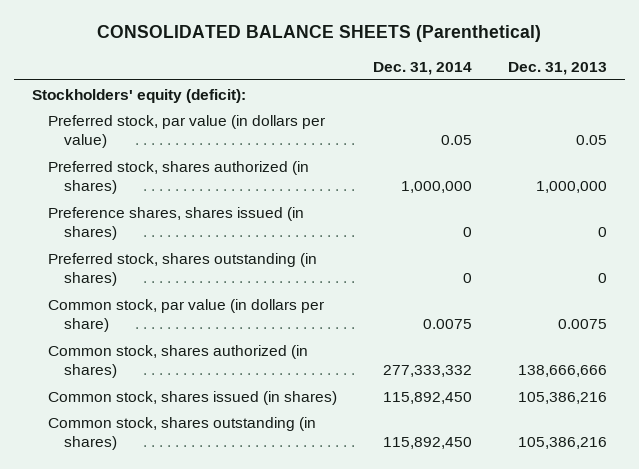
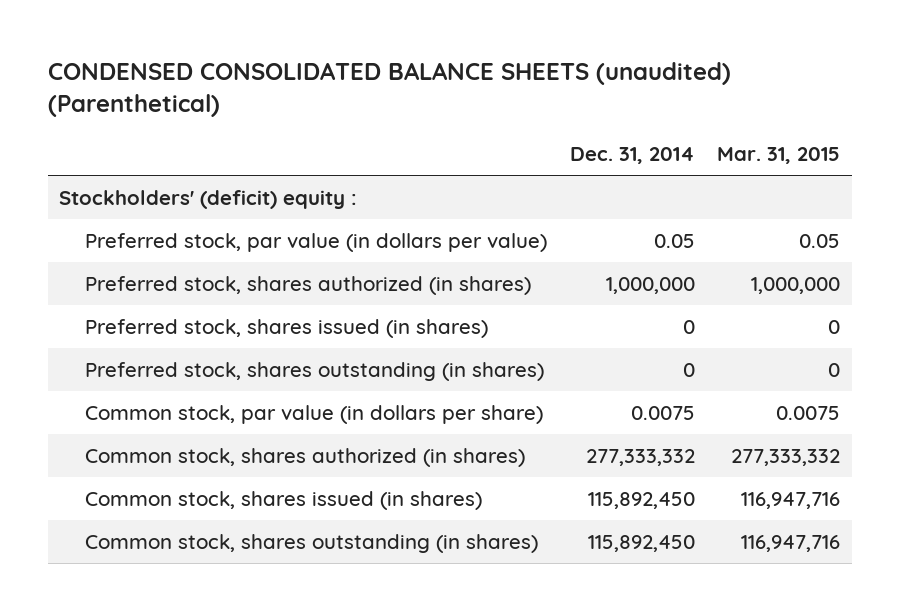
- CONSOLIDATED BALANCE SHEETS (Parenthetical)
+ CONDENSED CONSOLIDATED BALANCE SHEETS (unaudited) (Parenthetical)
- | Dec. 31, 2014 | Dec. 31, 2013
+ | Dec. 31, 2014 | Mar. 31, 2015
- Stockholders' equity (deficit):
+ Stockholders' (deficit) equity :
- Preference shares, shares issued (in shares) | 0 | 0
+ Preferred stock, shares issued (in shares) | 0 | 0

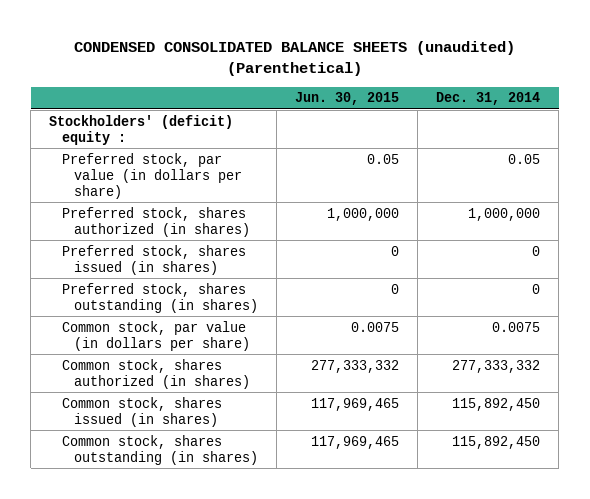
- | Dec. 31, 2014 | Mar. 31, 2015
+ | Jun. 30, 2015 | Dec. 31, 2014
- Preferred stock, par value (in dollars per value) | 0.05 | 0.05
+ Preferred stock, par value (in dollars per share) | 0.05 | 0.05

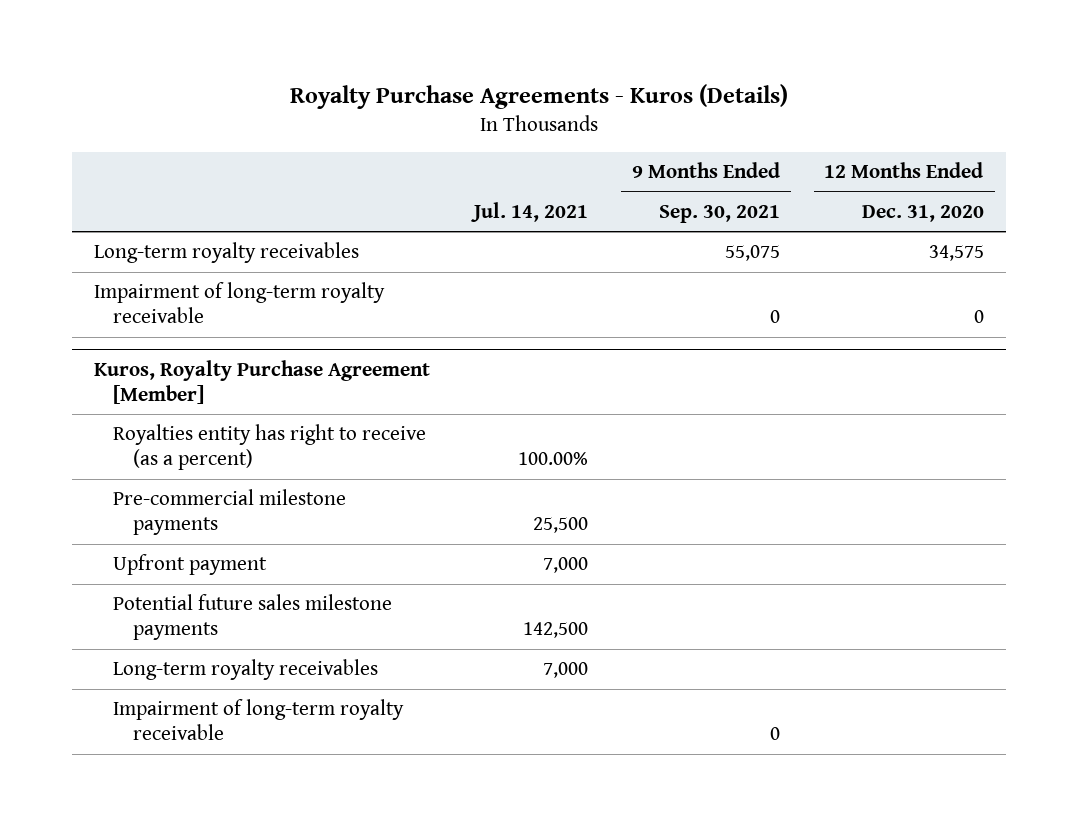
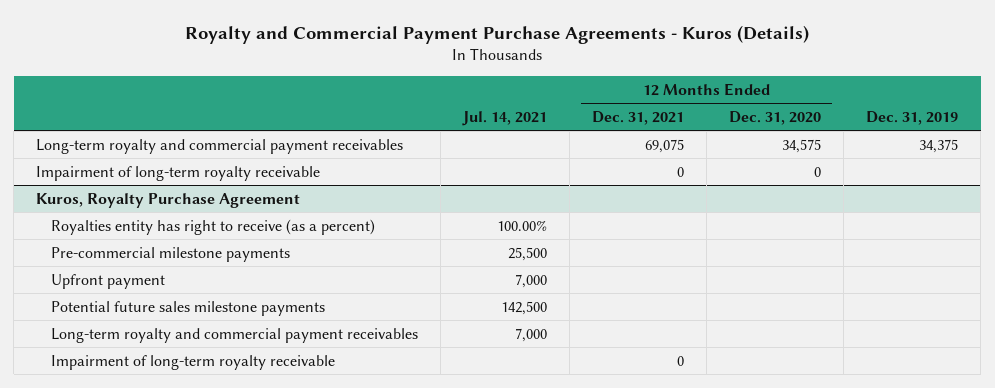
- Royalty Purchase Agreements - Kuros (Details)
+ Royalty and Commercial Payment Purchase Agreements - Kuros (Details)
- | Jul. 14, 2021 | 9 Months Ended Sep. 30, 2021 | 12 Months Ended Dec. 31, 2020
+ | Jul. 14, 2021 | 12 Months Ended Dec. 31, 2021 | 12 Months Ended Dec. 31, 2020 | Dec. 31, 2019
- Long-term royalty receivables | | 55,075 | 34,575
+ Long-term royalty and commercial payment receivables | | 69,075 | 34,575 | 34,375
- Kuros, Royalty Purchase Agreement [Member]
+ Kuros, Royalty Purchase Agreement
- Long-term royalty receivables | 7,000 | |
+ Long-term royalty and commercial payment receivables | 7,000 | | |

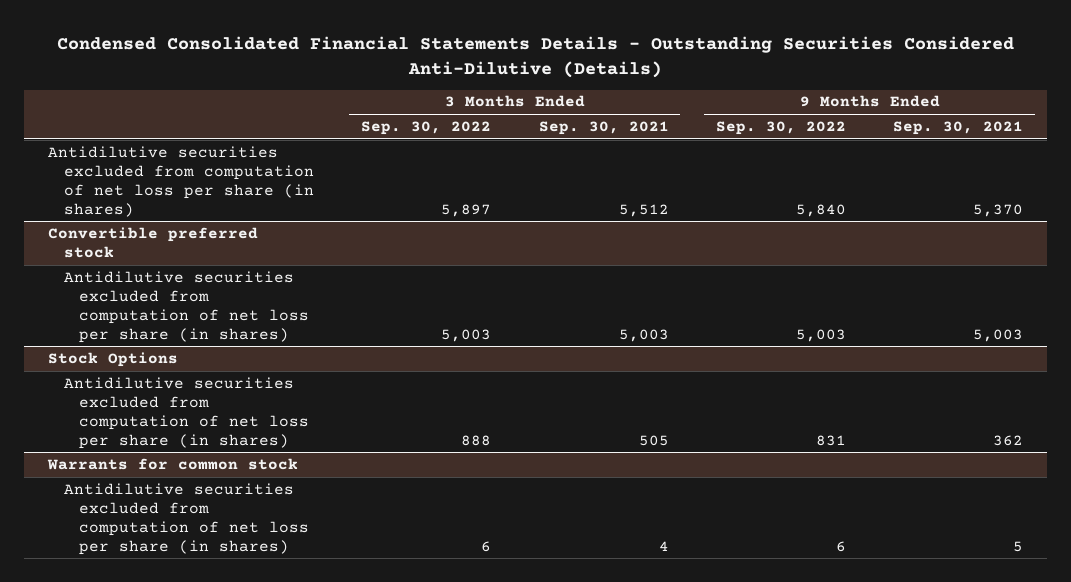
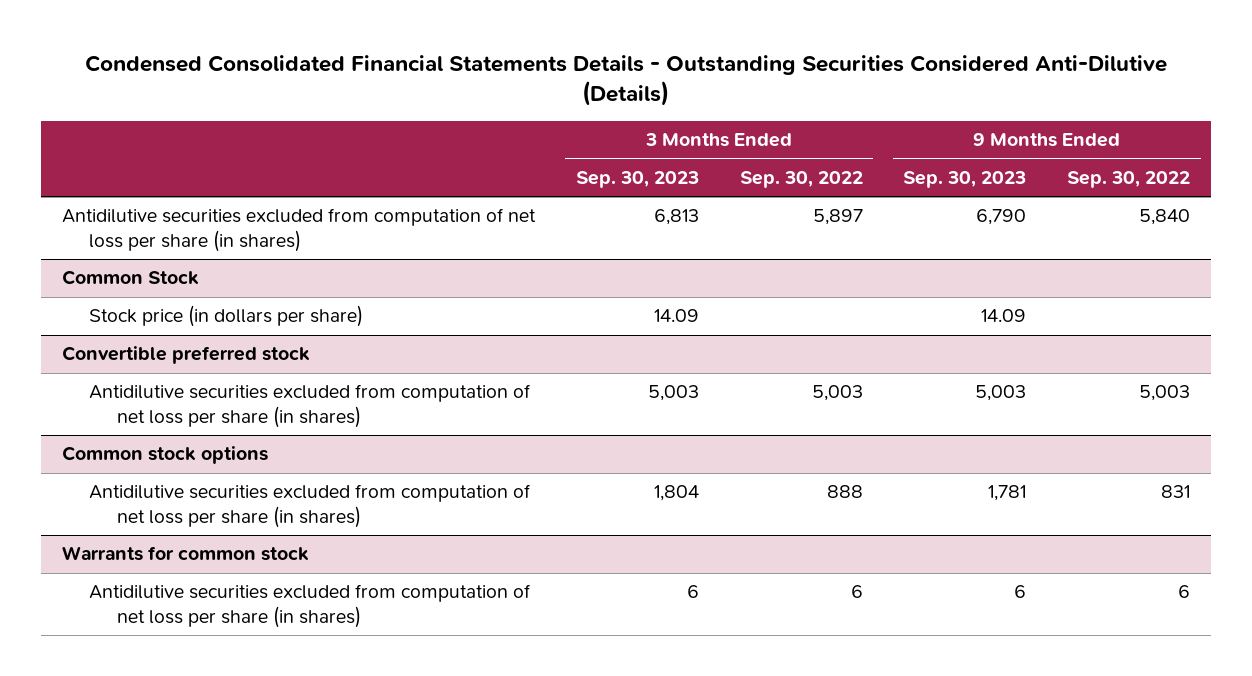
- | 3 Months Ended Sep. 30, 2022 | 3 Months Ended Sep. 30, 2021 | 9 Months Ended Sep. 30, 2022 | 9 Months Ended Sep. 30, 2021
+ | 3 Months Ended Sep. 30, 2023 | 3 Months Ended Sep. 30, 2022 | 9 Months Ended Sep. 30, 2023 | 9 Months Ended Sep. 30, 2022
+ Common Stock
+ Stock price (in dollars per share) | 14.09 | | 14.09 |
- Stock Options
+ Common stock options

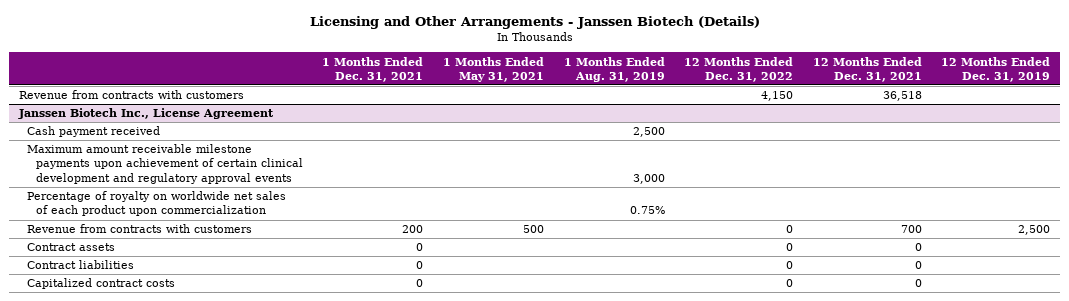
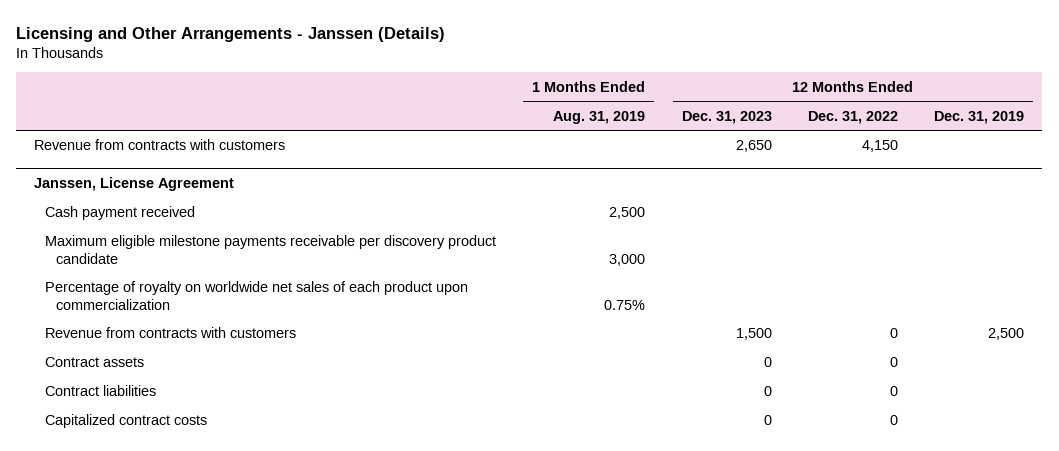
- Licensing and Other Arrangements - Janssen Biotech (Details)
+ Licensing and Other Arrangements - Janssen (Details)
- | 1 Months Ended Dec. 31, 2021 | 1 Months Ended May 31, 2021 | 1 Months Ended Aug. 31, 2019 | 12 Months Ended Dec. 31, 2022 | 12 Months Ended Dec. 31, 2021 | 12 Months Ended Dec. 31, 2019
+ | 1 Months Ended Aug. 31, 2019 | 12 Months Ended Dec. 31, 2023 | 12 Months Ended Dec. 31, 2022 | 12 Months Ended Dec. 31, 2019
- Janssen Biotech Inc., License Agreement
+ Janssen, License Agreement
- Maximum amount receivable milestone payments upon achievement of certain clinical development and regulatory approval events | | | 3,000 | | |
+ Maximum eligible milestone payments receivable per discovery product candidate | 3,000 | | |

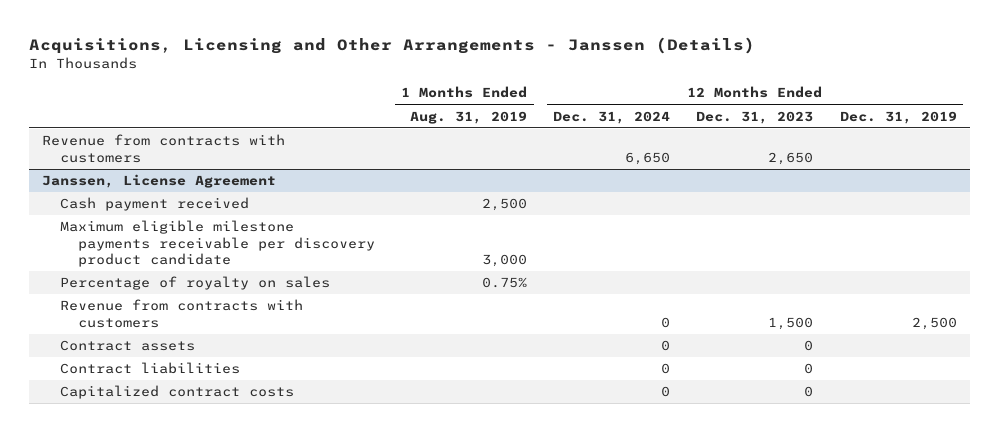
- Licensing and Other Arrangements - Janssen (Details)
+ Acquisitions, Licensing and Other Arrangements - Janssen (Details)
- | 1 Months Ended Aug. 31, 2019 | 12 Months Ended Dec. 31, 2023 | 12 Months Ended Dec. 31, 2022 | 12 Months Ended Dec. 31, 2019
+ | 1 Months Ended Aug. 31, 2019 | 12 Months Ended Dec. 31, 2024 | 12 Months Ended Dec. 31, 2023 | 12 Months Ended Dec. 31, 2019
@ Janssen, License Agreement
- Percentage of royalty on worldwide net sales of each product upon commercialization | 0.75% | | |
+ Percentage of royalty on sales | 0.75% | | |

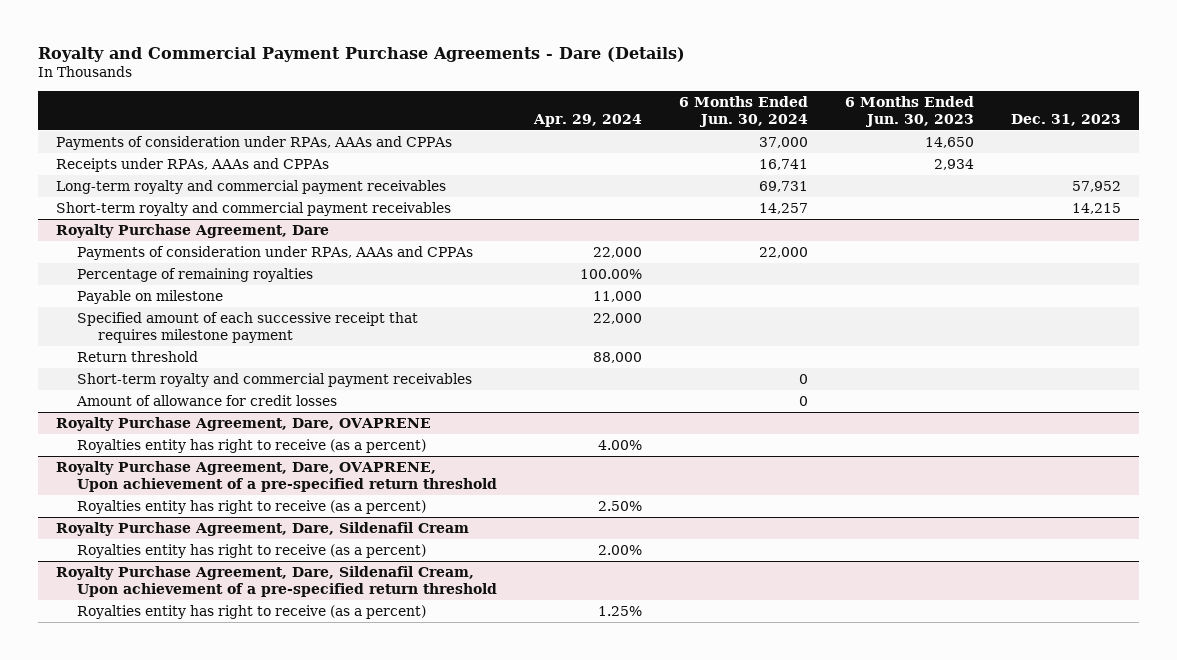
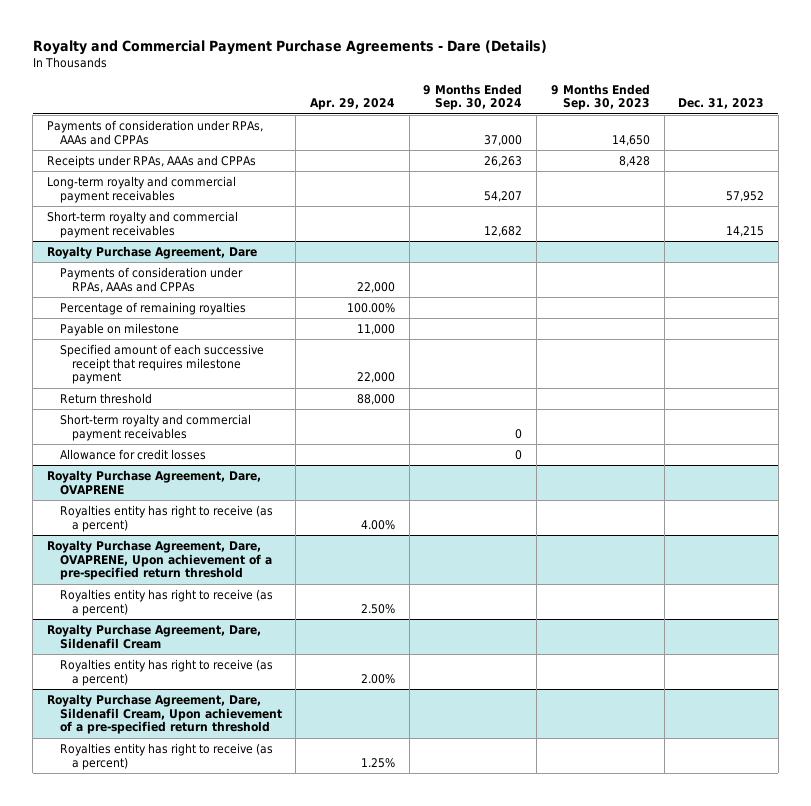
- | Apr. 29, 2024 | 6 Months Ended Jun. 30, 2024 | 6 Months Ended Jun. 30, 2023 | Dec. 31, 2023
+ | Apr. 29, 2024 | 9 Months Ended Sep. 30, 2024 | 9 Months Ended Sep. 30, 2023 | Dec. 31, 2023
@ Royalty Purchase Agreement, Dare
- Amount of allowance for credit losses | | 0 | |
+ Allowance for credit losses | | 0 | |

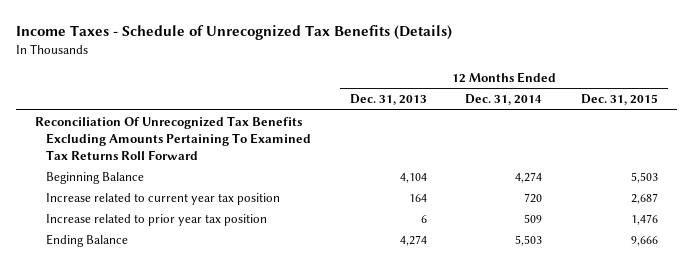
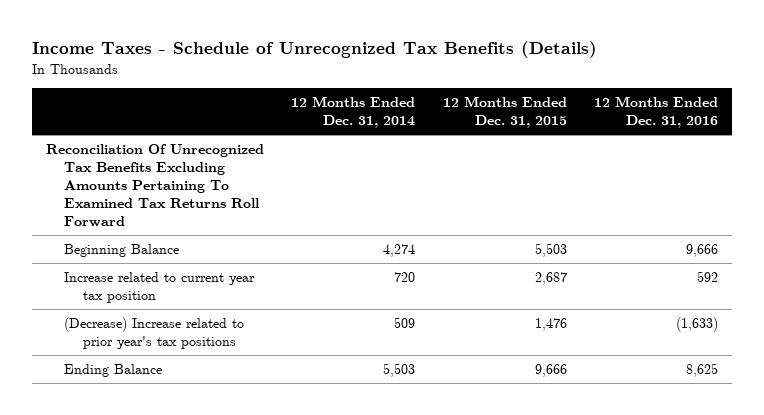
- | 12 Months Ended Dec. 31, 2013 | 12 Months Ended Dec. 31, 2014 | 12 Months Ended Dec. 31, 2015
+ | 12 Months Ended Dec. 31, 2014 | 12 Months Ended Dec. 31, 2015 | 12 Months Ended Dec. 31, 2016
- Increase related to prior year tax position | 6 | 509 | 1,476
+ (Decrease) Increase related to prior year's tax positions | 509 | 1,476 | (1,633)

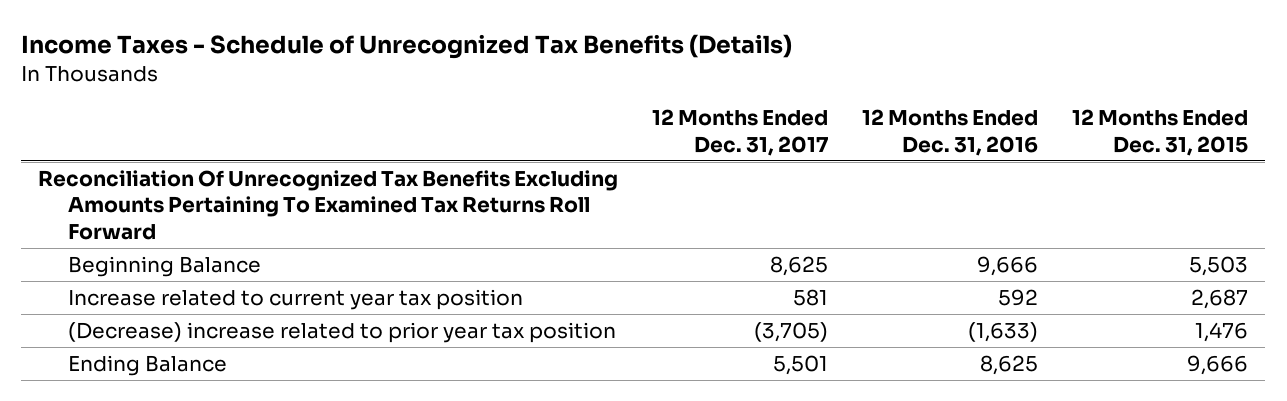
- | 12 Months Ended Dec. 31, 2014 | 12 Months Ended Dec. 31, 2015 | 12 Months Ended Dec. 31, 2016
+ | 12 Months Ended Dec. 31, 2017 | 12 Months Ended Dec. 31, 2016 | 12 Months Ended Dec. 31, 2015
- (Decrease) Increase related to prior year's tax positions | 509 | 1,476 | (1,633)
+ (Decrease) increase related to prior year tax position | (3,705) | (1,633) | 1,476

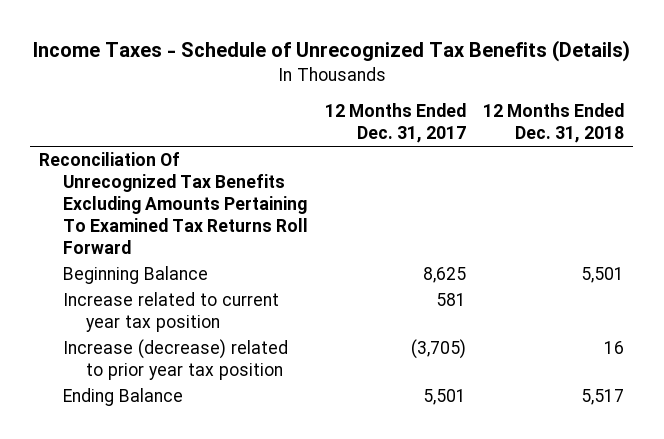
- | 12 Months Ended Dec. 31, 2017 | 12 Months Ended Dec. 31, 2016 | 12 Months Ended Dec. 31, 2015
+ | 12 Months Ended Dec. 31, 2017 | 12 Months Ended Dec. 31, 2018
- (Decrease) increase related to prior year tax position | (3,705) | (1,633) | 1,476
+ Increase (decrease) related to prior year tax position | (3,705) | 16

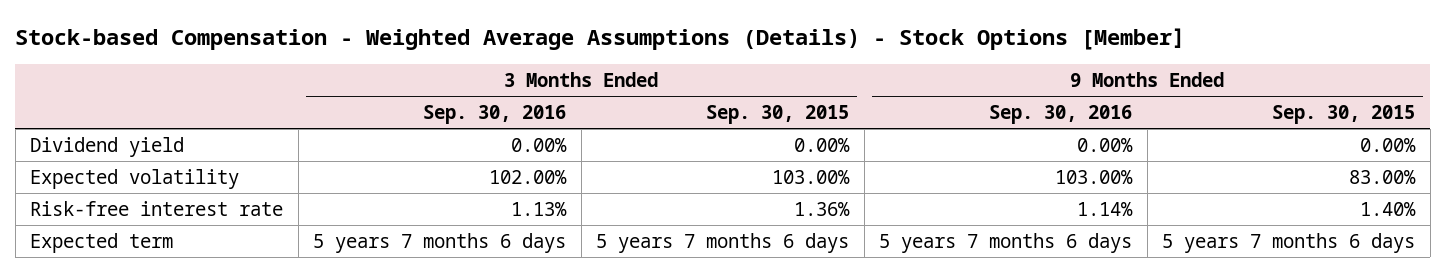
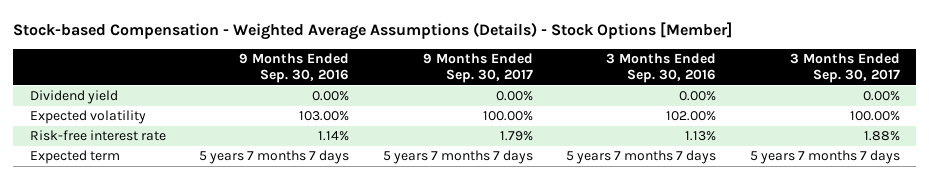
- | 3 Months Ended Sep. 30, 2016 | 3 Months Ended Sep. 30, 2015 | 9 Months Ended Sep. 30, 2016 | 9 Months Ended Sep. 30, 2015
+ | 9 Months Ended Sep. 30, 2016 | 9 Months Ended Sep. 30, 2017 | 3 Months Ended Sep. 30, 2016 | 3 Months Ended Sep. 30, 2017
- Expected term | 5 years 7 months 6 days | 5 years 7 months 6 days | 5 years 7 months 6 days | 5 years 7 months 6 days
+ Expected term | 5 years 7 months 7 days | 5 years 7 months 7 days | 5 years 7 months 7 days | 5 years 7 months 7 days

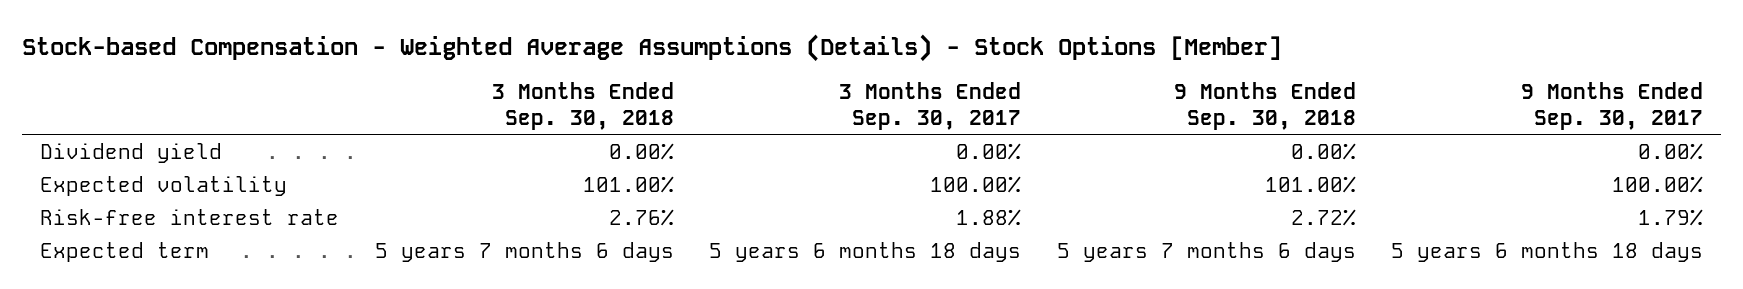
- | 9 Months Ended Sep. 30, 2016 | 9 Months Ended Sep. 30, 2017 | 3 Months Ended Sep. 30, 2016 | 3 Months Ended Sep. 30, 2017
+ | 3 Months Ended Sep. 30, 2018 | 3 Months Ended Sep. 30, 2017 | 9 Months Ended Sep. 30, 2018 | 9 Months Ended Sep. 30, 2017
- Expected term | 5 years 7 months 7 days | 5 years 7 months 7 days | 5 years 7 months 7 days | 5 years 7 months 7 days
+ Expected term | 5 years 7 months 6 days | 5 years 6 months 18 days | 5 years 7 months 6 days | 5 years 6 months 18 days

